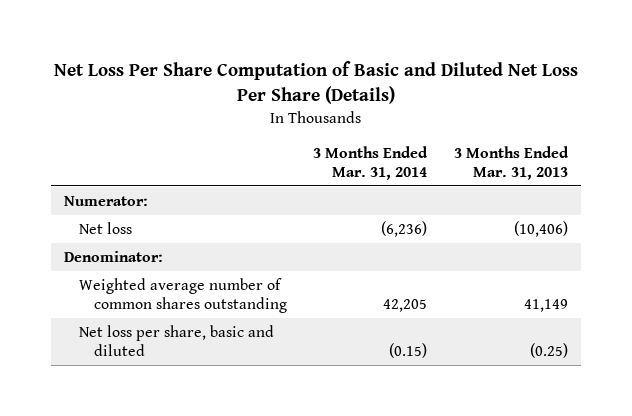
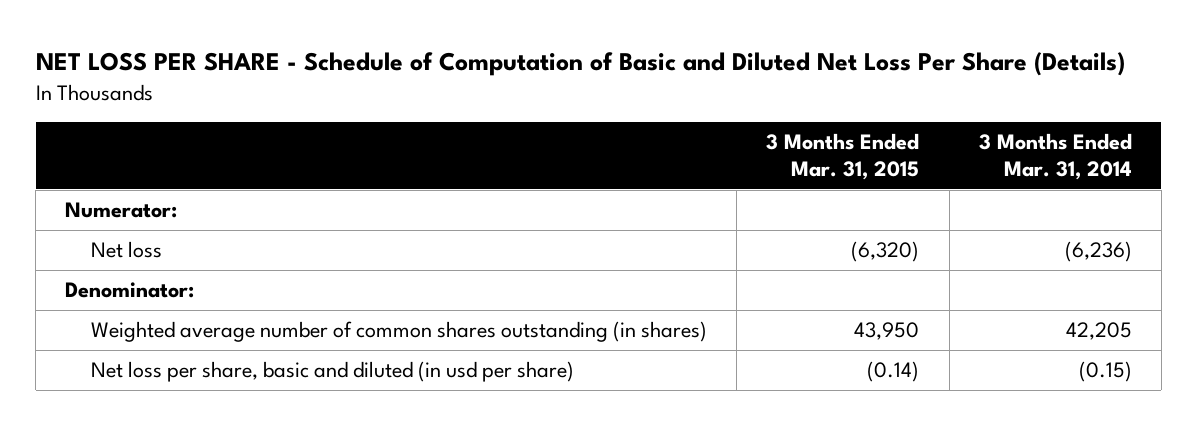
- Net Loss Per Share Computation of Basic and Diluted Net Loss Per Share (Details)
+ NET LOSS PER SHARE - Schedule of Computation of Basic and Diluted Net Loss Per Share (Details)
- | 3 Months Ended Mar. 31, 2014 | 3 Months Ended Mar. 31, 2013
+ | 3 Months Ended Mar. 31, 2015 | 3 Months Ended Mar. 31, 2014
- Weighted average number of common shares outstanding | 42,205 | 41,149
- Net loss per share, basic and diluted | (0.15) | (0.25)
+ Weighted average number of common shares outstanding (in shares) | 43,950 | 42,205
+ Net loss per share, basic and diluted (in usd per share) | (0.14) | (0.15)

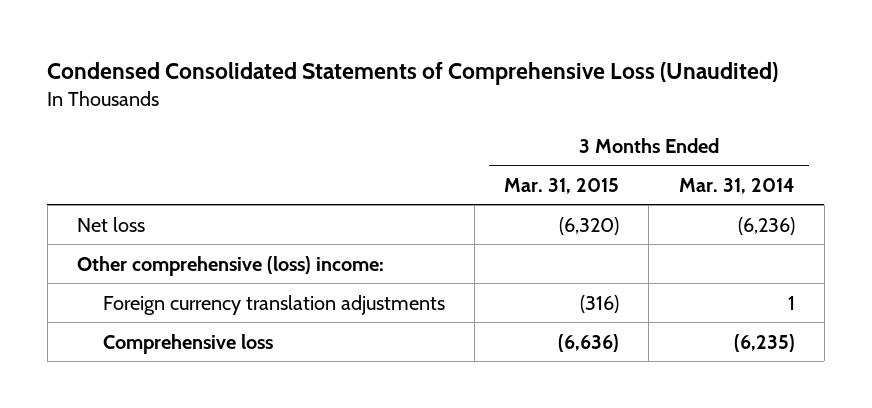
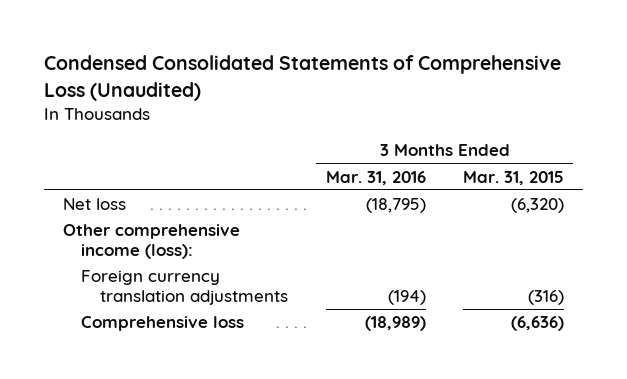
- | 3 Months Ended Mar. 31, 2015 | 3 Months Ended Mar. 31, 2014
+ | 3 Months Ended Mar. 31, 2016 | 3 Months Ended Mar. 31, 2015
- Other comprehensive (loss) income:
+ Other comprehensive income (loss):

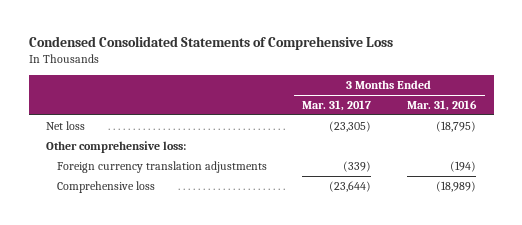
- Condensed Consolidated Statements of Comprehensive Loss (Unaudited)
+ Condensed Consolidated Statements of Comprehensive Loss
- | 3 Months Ended Mar. 31, 2016 | 3 Months Ended Mar. 31, 2015
+ | 3 Months Ended Mar. 31, 2017 | 3 Months Ended Mar. 31, 2016
- Other comprehensive income (loss):
+ Other comprehensive loss:

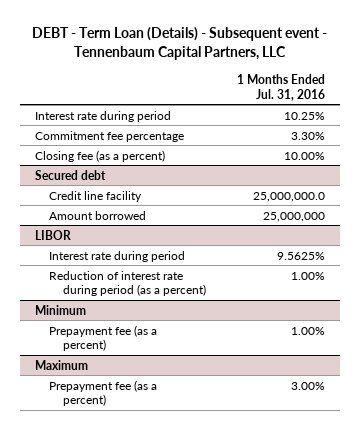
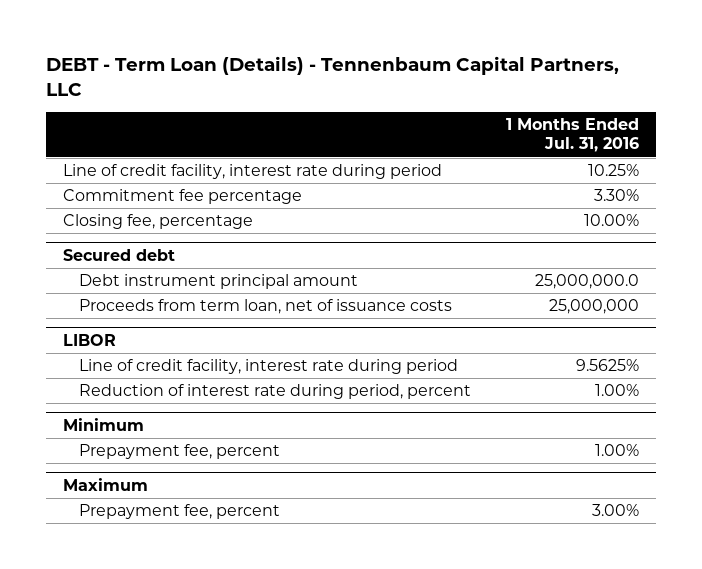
- DEBT - Term Loan (Details) - Subsequent event - Tennenbaum Capital Partners, LLC
+ DEBT - Term Loan (Details) - Tennenbaum Capital Partners, LLC
- Interest rate during period | 10.25%
+ Line of credit facility, interest rate during period | 10.25%
- Closing fee (as a percent) | 10.00%
+ Closing fee, percentage | 10.00%
@ Secured debt
- Credit line facility | 25,000,000.0
- Amount borrowed | 25,000,000
+ Debt instrument principal amount | 25,000,000.0
+ Proceeds from term loan, net of issuance costs | 25,000,000
@ LIBOR
- Interest rate during period | 9.5625%
- Reduction of interest rate during period (as a percent) | 1.00%
+ Line of credit facility, interest rate during period | 9.5625%
+ Reduction of interest rate during period, percent | 1.00%
@ Minimum
- Prepayment fee (as a percent) | 1.00%
+ Prepayment fee, percent | 1.00%
@ Maximum
- Prepayment fee (as a percent) | 3.00%
+ Prepayment fee, percent | 3.00%

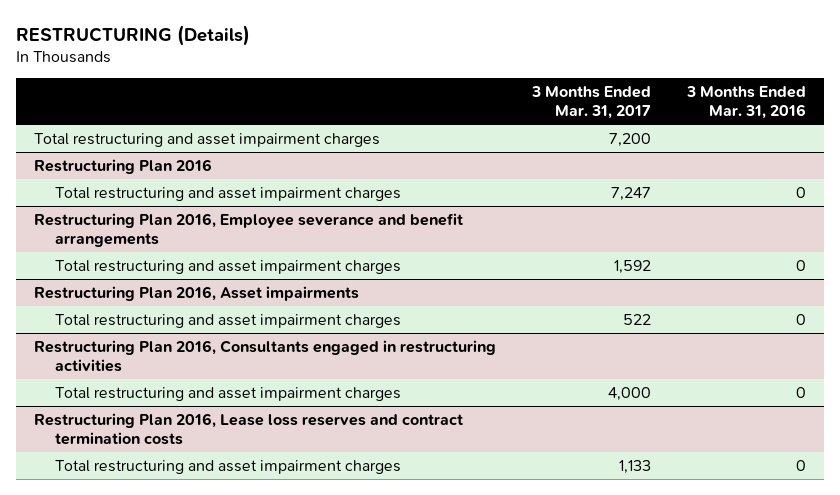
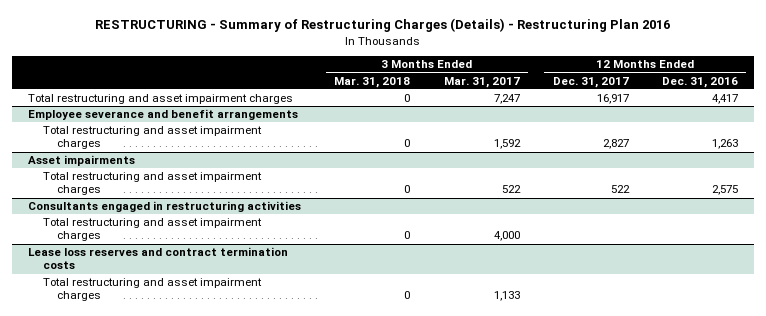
- RESTRUCTURING (Details)
+ RESTRUCTURING - Summary of Restructuring Charges (Details) - Restructuring Plan 2016
- | 3 Months Ended Mar. 31, 2017 | 3 Months Ended Mar. 31, 2016
+ | 3 Months Ended Mar. 31, 2018 | 3 Months Ended Mar. 31, 2017 | 12 Months Ended Dec. 31, 2017 | 12 Months Ended Dec. 31, 2016
- Total restructuring and asset impairment charges | 7,200 |
- Restructuring Plan 2016
- Restructuring Plan 2016, Employee severance and benefit arrangements
+ Employee severance and benefit arrangements
- Restructuring Plan 2016, Asset impairments
+ Asset impairments
- Restructuring Plan 2016, Consultants engaged in restructuring activities
+ Consultants engaged in restructuring activities
- Restructuring Plan 2016, Lease loss reserves and contract termination costs
+ Lease loss reserves and contract termination costs

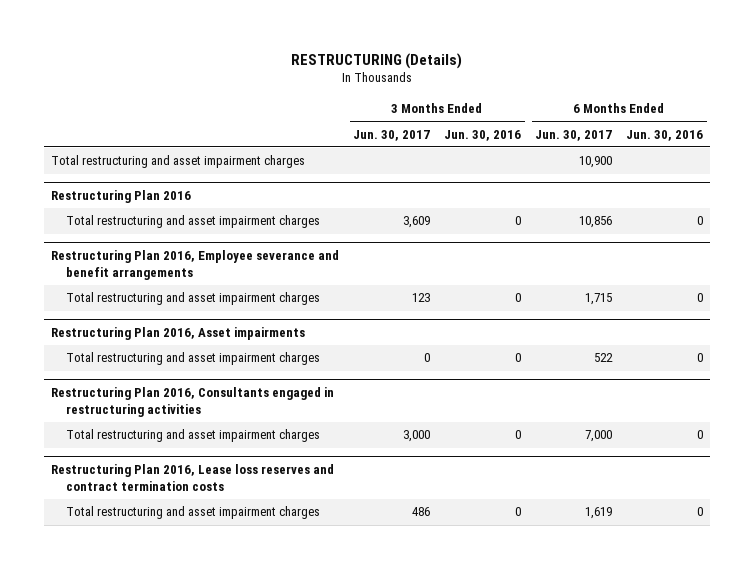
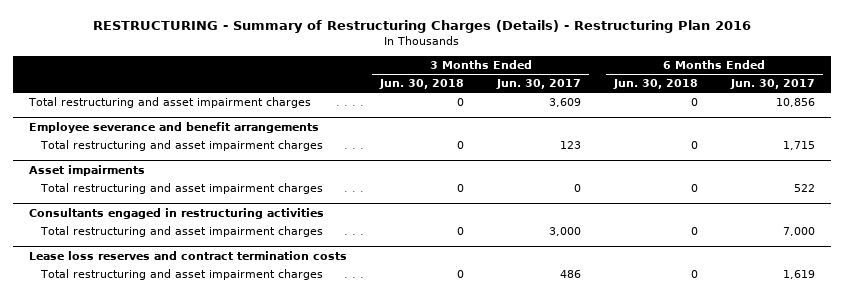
- RESTRUCTURING (Details)
+ RESTRUCTURING - Summary of Restructuring Charges (Details) - Restructuring Plan 2016
- | 3 Months Ended Jun. 30, 2017 | 3 Months Ended Jun. 30, 2016 | 6 Months Ended Jun. 30, 2017 | 6 Months Ended Jun. 30, 2016
+ | 3 Months Ended Jun. 30, 2018 | 3 Months Ended Jun. 30, 2017 | 6 Months Ended Jun. 30, 2018 | 6 Months Ended Jun. 30, 2017
- Total restructuring and asset impairment charges | | | 10,900 |
- Restructuring Plan 2016
- Restructuring Plan 2016, Employee severance and benefit arrangements
+ Employee severance and benefit arrangements
- Restructuring Plan 2016, Asset impairments
+ Asset impairments
- Restructuring Plan 2016, Consultants engaged in restructuring activities
+ Consultants engaged in restructuring activities
- Restructuring Plan 2016, Lease loss reserves and contract termination costs
+ Lease loss reserves and contract termination costs

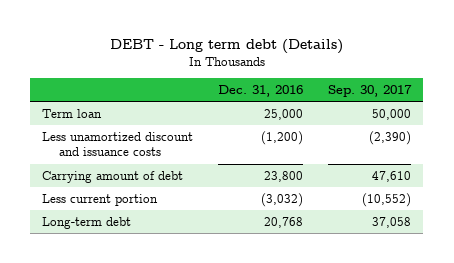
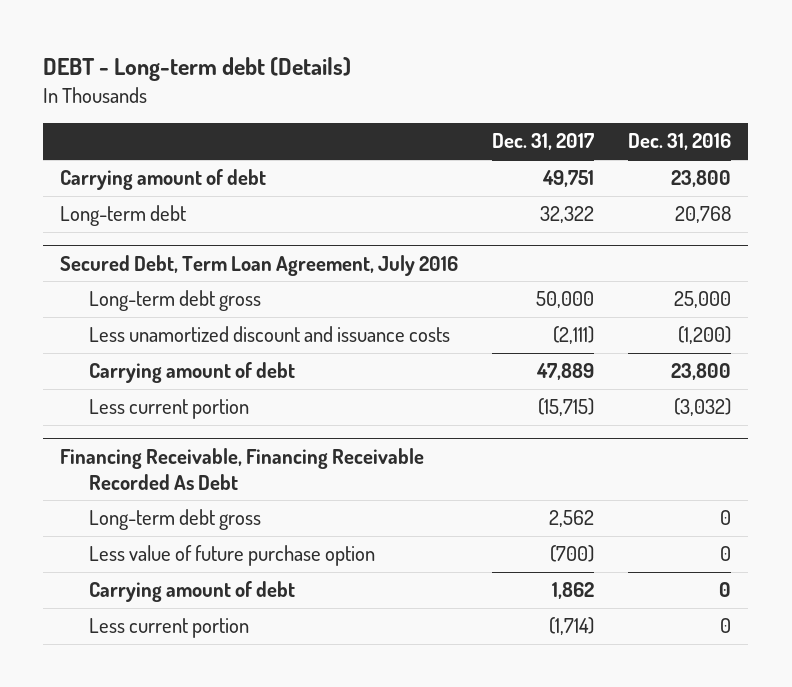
- DEBT - Long term debt (Details)
+ DEBT - Long-term debt (Details)
- | Dec. 31, 2016 | Sep. 30, 2017
+ | Dec. 31, 2017 | Dec. 31, 2016
- Term loan | 25,000 | 50,000
+ Carrying amount of debt | 49,751 | 23,800
moved up: Long-term debt | 32,322 | 20,768
+ Secured Debt, Term Loan Agreement, July 2016
+ Long-term debt gross | 50,000 | 25,000
+ Financing Receivable, Financing Receivable Recorded As Debt
+ Long-term debt gross | 2,562 | 0
+ Less value of future purchase option | (700) | 0
+ Carrying amount of debt | 1,862 | 0
+ Less current portion | (1,714) | 0

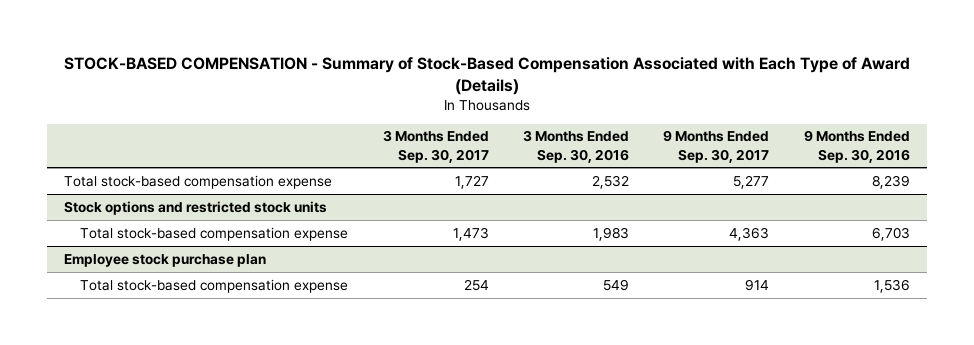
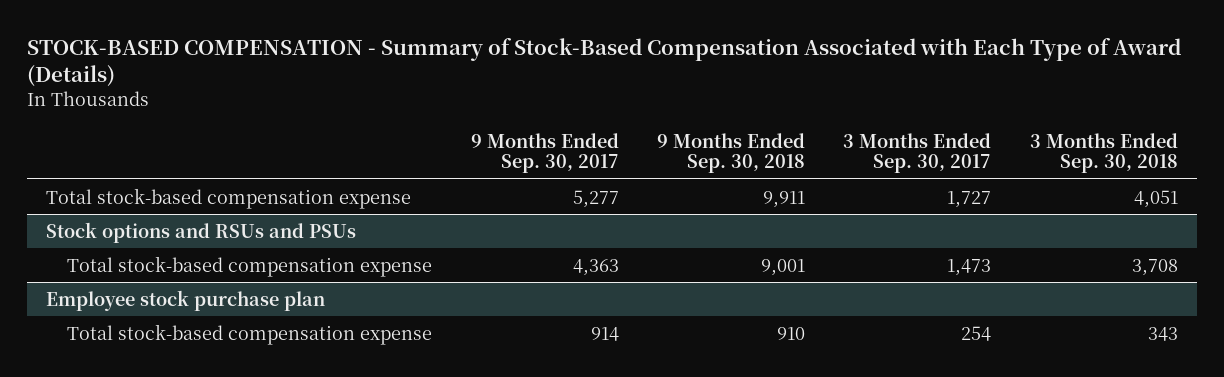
- | 3 Months Ended Sep. 30, 2017 | 3 Months Ended Sep. 30, 2016 | 9 Months Ended Sep. 30, 2017 | 9 Months Ended Sep. 30, 2016
+ | 9 Months Ended Sep. 30, 2017 | 9 Months Ended Sep. 30, 2018 | 3 Months Ended Sep. 30, 2017 | 3 Months Ended Sep. 30, 2018
- Stock options and restricted stock units
+ Stock options and RSUs and PSUs

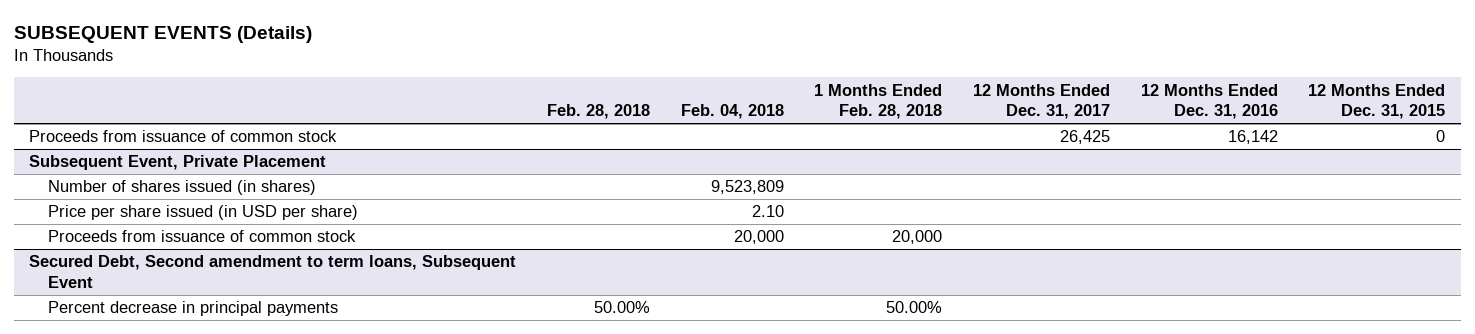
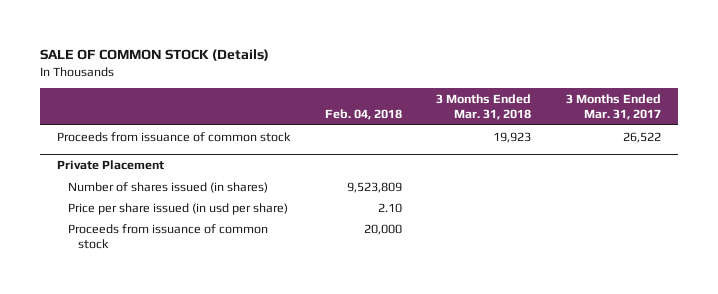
- SUBSEQUENT EVENTS (Details)
+ SALE OF COMMON STOCK (Details)
- | Feb. 28, 2018 | Feb. 04, 2018 | 1 Months Ended Feb. 28, 2018 | 12 Months Ended Dec. 31, 2017 | 12 Months Ended Dec. 31, 2016 | 12 Months Ended Dec. 31, 2015
+ | Feb. 04, 2018 | 3 Months Ended Mar. 31, 2018 | 3 Months Ended Mar. 31, 2017
- Subsequent Event, Private Placement
+ Private Placement
- Price per share issued (in USD per share) | | 2.10 | | | |
+ Price per share issued (in usd per share) | 2.10 | |
- Secured Debt, Second amendment to term loans, Subsequent Event
- Percent decrease in principal payments | 50.00% | | 50.00% | | |

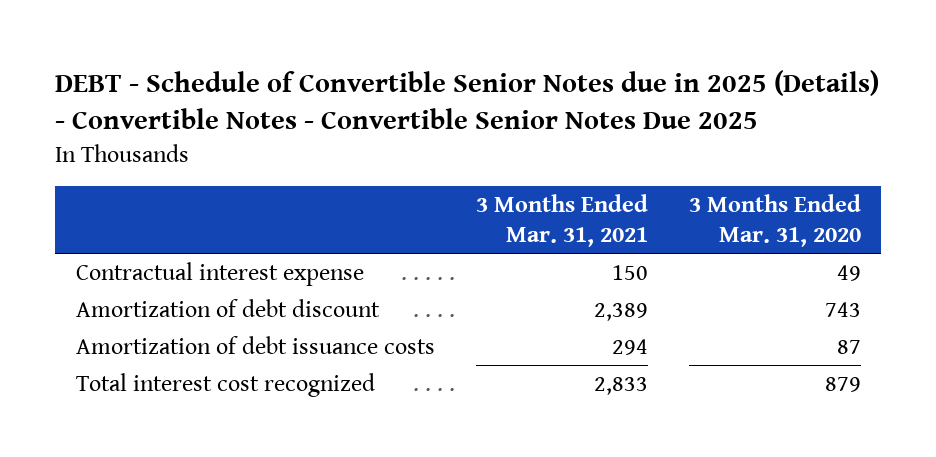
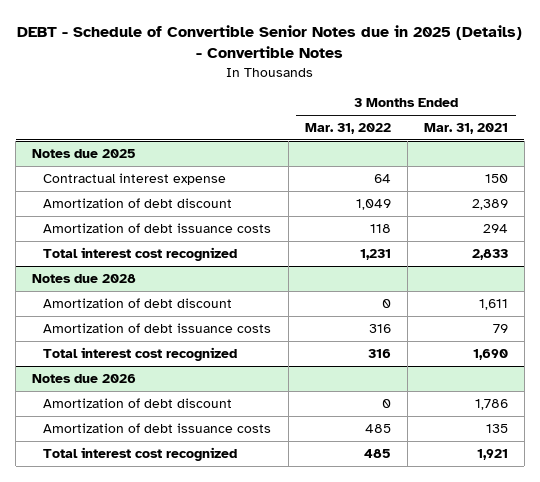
- DEBT - Schedule of Convertible Senior Notes due in 2025 (Details) - Convertible Notes - Convertible Senior Notes Due 2025
+ DEBT - Schedule of Convertible Senior Notes due in 2025 (Details) - Convertible Notes
- | 3 Months Ended Mar. 31, 2021 | 3 Months Ended Mar. 31, 2020
+ | 3 Months Ended Mar. 31, 2022 | 3 Months Ended Mar. 31, 2021
+ Notes due 2025
+ Notes due 2028
+ Amortization of debt discount | 0 | 1,611
+ Amortization of debt issuance costs | 316 | 79
+ Total interest cost recognized | 316 | 1,690
+ Notes due 2026
+ Amortization of debt discount | 0 | 1,786
+ Amortization of debt issuance costs | 485 | 135
+ Total interest cost recognized | 485 | 1,921

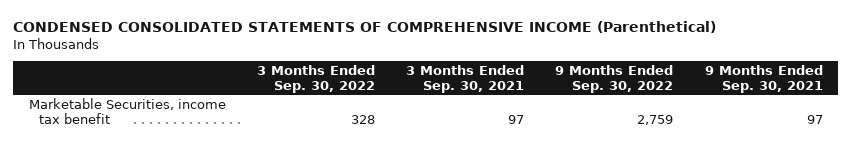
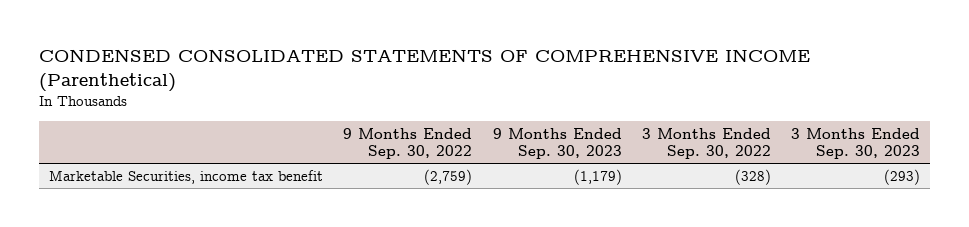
- | 3 Months Ended Sep. 30, 2022 | 3 Months Ended Sep. 30, 2021 | 9 Months Ended Sep. 30, 2022 | 9 Months Ended Sep. 30, 2021
+ | 9 Months Ended Sep. 30, 2022 | 9 Months Ended Sep. 30, 2023 | 3 Months Ended Sep. 30, 2022 | 3 Months Ended Sep. 30, 2023
- Marketable Securities, income tax benefit | 328 | 97 | 2,759 | 97
+ Marketable Securities, income tax benefit | (2,759) | (1,179) | (328) | (293)

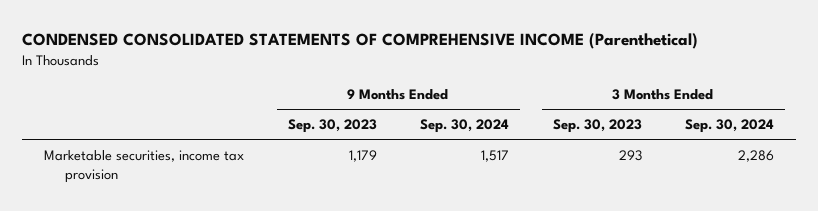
- | 9 Months Ended Sep. 30, 2022 | 9 Months Ended Sep. 30, 2023 | 3 Months Ended Sep. 30, 2022 | 3 Months Ended Sep. 30, 2023
+ | 9 Months Ended Sep. 30, 2023 | 9 Months Ended Sep. 30, 2024 | 3 Months Ended Sep. 30, 2023 | 3 Months Ended Sep. 30, 2024
- Marketable Securities, income tax benefit | (2,759) | (1,179) | (328) | (293)
+ Marketable securities, income tax provision | 1,179 | 1,517 | 293 | 2,286

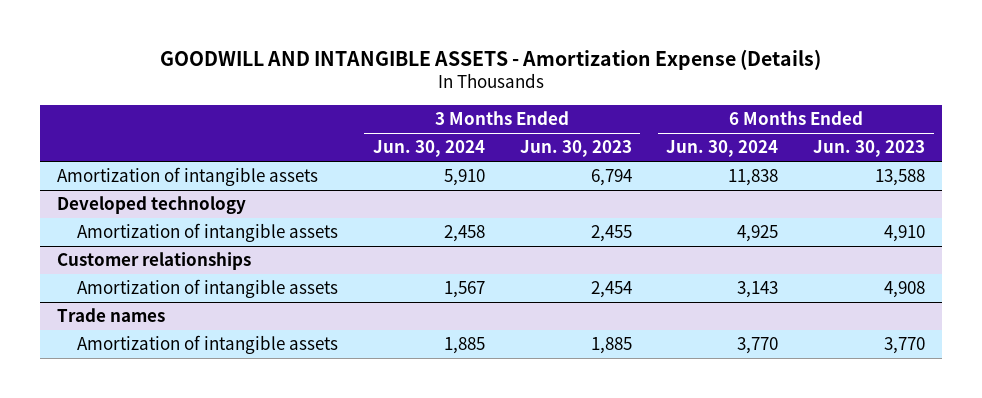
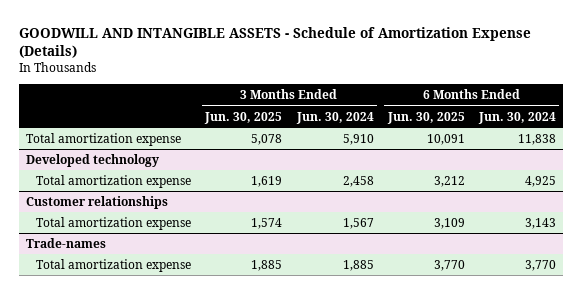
- GOODWILL AND INTANGIBLE ASSETS - Amortization Expense (Details)
+ GOODWILL AND INTANGIBLE ASSETS - Schedule of Amortization Expense (Details)
- | 3 Months Ended Jun. 30, 2024 | 3 Months Ended Jun. 30, 2023 | 6 Months Ended Jun. 30, 2024 | 6 Months Ended Jun. 30, 2023
+ | 3 Months Ended Jun. 30, 2025 | 3 Months Ended Jun. 30, 2024 | 6 Months Ended Jun. 30, 2025 | 6 Months Ended Jun. 30, 2024
- Amortization of intangible assets | 5,910 | 6,794 | 11,838 | 13,588
+ Total amortization expense | 5,078 | 5,910 | 10,091 | 11,838
@ Developed technology
- Amortization of intangible assets | 2,458 | 2,455 | 4,925 | 4,910
+ Total amortization expense | 1,619 | 2,458 | 3,212 | 4,925
@ Customer relationships
- Amortization of intangible assets | 1,567 | 2,454 | 3,143 | 4,908
- Trade names
- Amortization of intangible assets | 1,885 | 1,885 | 3,770 | 3,770
@ Customer relationships
+ Total amortization expense | 1,574 | 1,567 | 3,109 | 3,143
+ Trade-names
+ Total amortization expense | 1,885 | 1,885 | 3,770 | 3,770

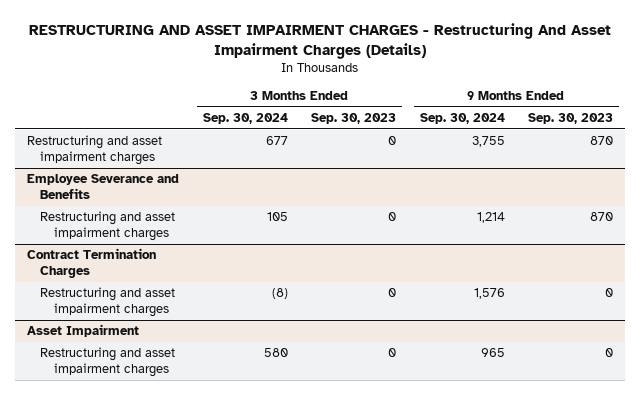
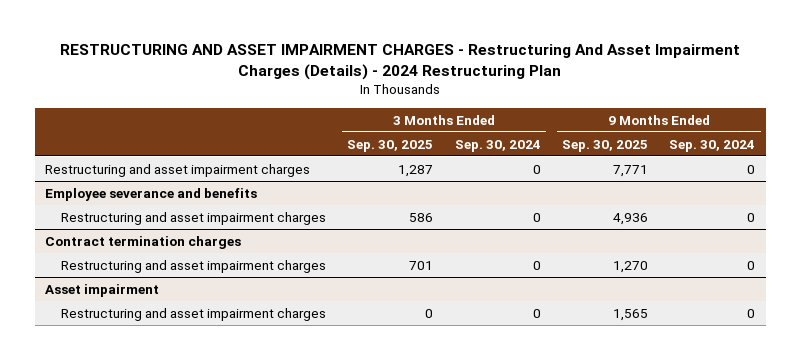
- RESTRUCTURING AND ASSET IMPAIRMENT CHARGES - Restructuring And Asset Impairment Charges (Details)
+ RESTRUCTURING AND ASSET IMPAIRMENT CHARGES - Restructuring And Asset Impairment Charges (Details) - 2024 Restructuring Plan
- | 3 Months Ended Sep. 30, 2024 | 3 Months Ended Sep. 30, 2023 | 9 Months Ended Sep. 30, 2024 | 9 Months Ended Sep. 30, 2023
+ | 3 Months Ended Sep. 30, 2025 | 3 Months Ended Sep. 30, 2024 | 9 Months Ended Sep. 30, 2025 | 9 Months Ended Sep. 30, 2024
- Restructuring and asset impairment charges | 677 | 0 | 3,755 | 870
- Employee Severance and Benefits
- Restructuring and asset impairment charges | 105 | 0 | 1,214 | 870
- Contract Termination Charges
- Restructuring and asset impairment charges | (8) | 0 | 1,576 | 0
- Asset Impairment
- Restructuring and asset impairment charges | 580 | 0 | 965 | 0
+ Restructuring and asset impairment charges | 1,287 | 0 | 7,771 | 0
+ Employee severance and benefits
+ Restructuring and asset impairment charges | 586 | 0 | 4,936 | 0
+ Contract termination charges
+ Restructuring and asset impairment charges | 701 | 0 | 1,270 | 0
+ Asset impairment
+ Restructuring and asset impairment charges | 0 | 0 | 1,565 | 0

